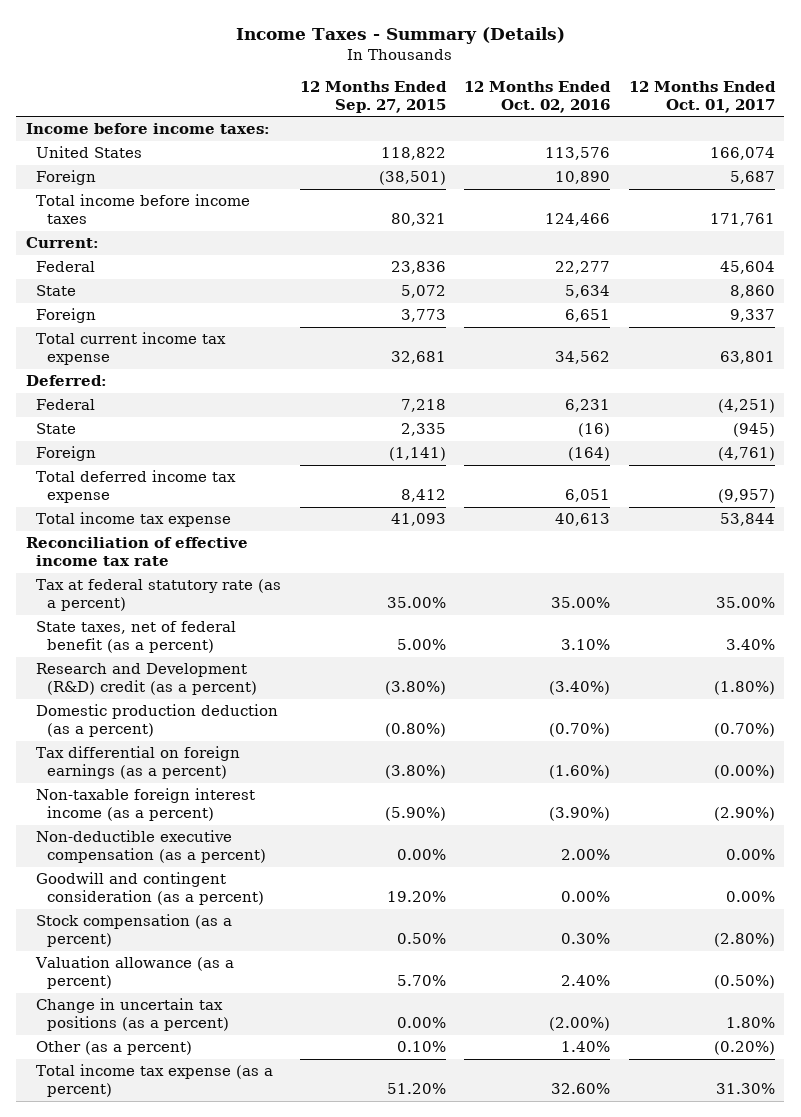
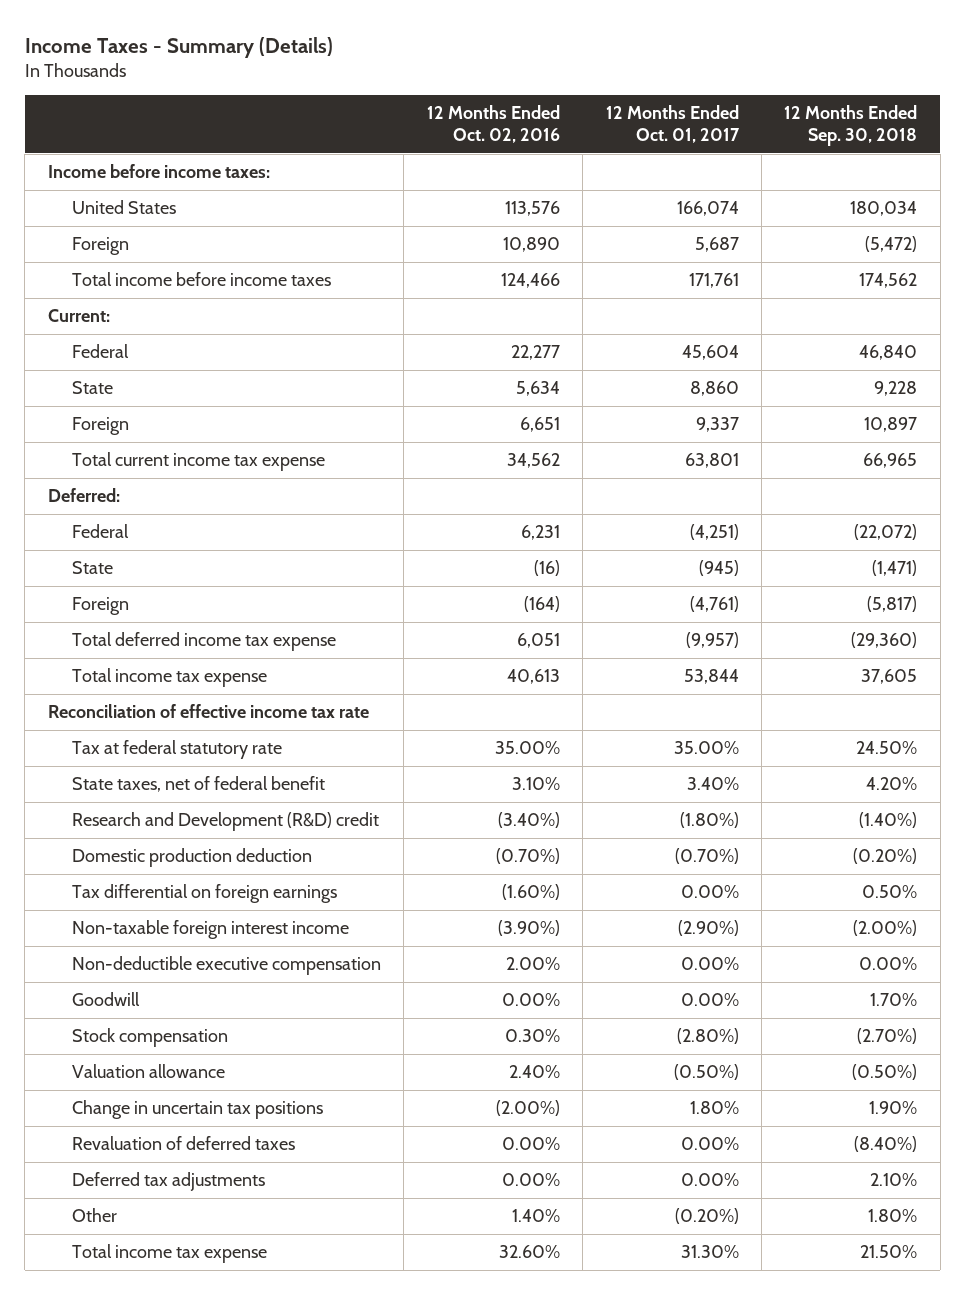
- | 12 Months Ended Sep. 27, 2015 | 12 Months Ended Oct. 02, 2016 | 12 Months Ended Oct. 01, 2017
+ | 12 Months Ended Oct. 02, 2016 | 12 Months Ended Oct. 01, 2017 | 12 Months Ended Sep. 30, 2018
- Tax at federal statutory rate (as a percent) | 35.00% | 35.00% | 35.00%
- State taxes, net of federal benefit (as a percent) | 5.00% | 3.10% | 3.40%
- Research and Development (R&D) credit (as a percent) | (3.80%) | (3.40%) | (1.80%)
- Domestic production deduction (as a percent) | (0.80%) | (0.70%) | (0.70%)
- Tax differential on foreign earnings (as a percent) | (3.80%) | (1.60%) | (0.00%)
- Non-taxable foreign interest income (as a percent) | (5.90%) | (3.90%) | (2.90%)
- Non-deductible executive compensation (as a percent) | 0.00% | 2.00% | 0.00%
- Goodwill and contingent consideration (as a percent) | 19.20% | 0.00% | 0.00%
- Stock compensation (as a percent) | 0.50% | 0.30% | (2.80%)
- Valuation allowance (as a percent) | 5.70% | 2.40% | (0.50%)
- Change in uncertain tax positions (as a percent) | 0.00% | (2.00%) | 1.80%
- Other (as a percent) | 0.10% | 1.40% | (0.20%)
- Total income tax expense (as a percent) | 51.20% | 32.60% | 31.30%
+ Tax at federal statutory rate | 35.00% | 35.00% | 24.50%
+ State taxes, net of federal benefit | 3.10% | 3.40% | 4.20%
+ Research and Development (R&D) credit | (3.40%) | (1.80%) | (1.40%)
+ Domestic production deduction | (0.70%) | (0.70%) | (0.20%)
+ Tax differential on foreign earnings | (1.60%) | 0.00% | 0.50%
+ Non-taxable foreign interest income | (3.90%) | (2.90%) | (2.00%)
+ Non-deductible executive compensation | 2.00% | 0.00% | 0.00%
+ Goodwill | 0.00% | 0.00% | 1.70%
+ Stock compensation | 0.30% | (2.80%) | (2.70%)
+ Valuation allowance | 2.40% | (0.50%) | (0.50%)
+ Change in uncertain tax positions | (2.00%) | 1.80% | 1.90%
+ Revaluation of deferred taxes | 0.00% | 0.00% | (8.40%)
+ Deferred tax adjustments | 0.00% | 0.00% | 2.10%
+ Other | 1.40% | (0.20%) | 1.80%
+ Total income tax expense | 32.60% | 31.30% | 21.50%

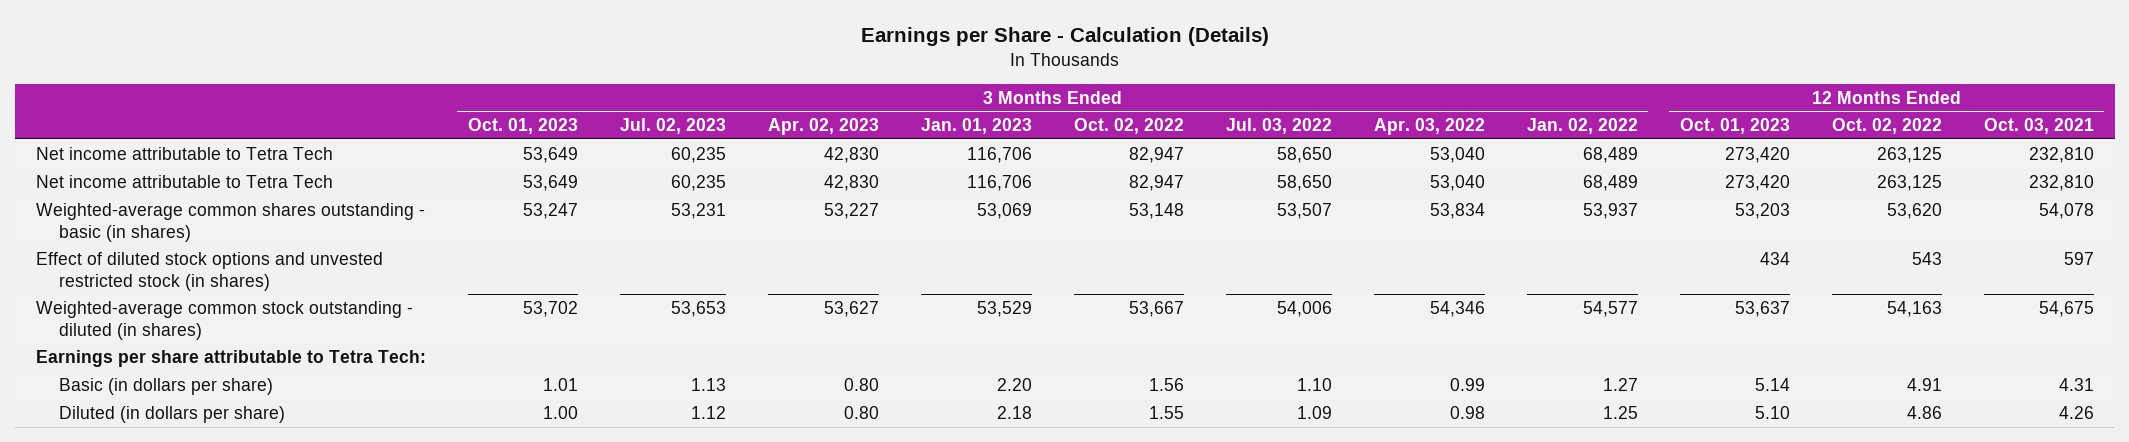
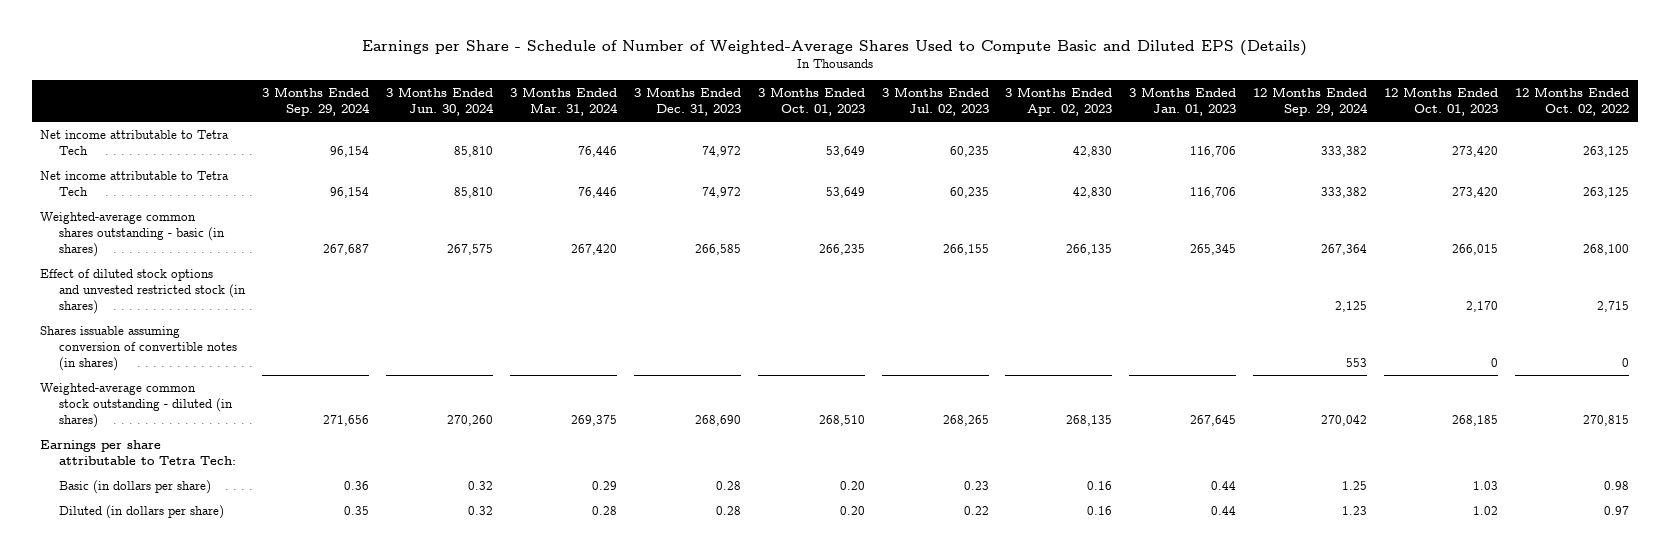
- Earnings per Share - Calculation (Details)
+ Earnings per Share - Schedule of Number of Weighted-Average Shares Used to Compute Basic and Diluted EPS (Details)
- | 3 Months Ended Oct. 01, 2023 | 3 Months Ended Jul. 02, 2023 | 3 Months Ended Apr. 02, 2023 | 3 Months Ended Jan. 01, 2023 | 3 Months Ended Oct. 02, 2022 | 3 Months Ended Jul. 03, 2022 | 3 Months Ended Apr. 03, 2022 | 3 Months Ended Jan. 02, 2022 | 12 Months Ended Oct. 01, 2023 | 12 Months Ended Oct. 02, 2022 | 12 Months Ended Oct. 03, 2021
+ | 3 Months Ended Sep. 29, 2024 | 3 Months Ended Jun. 30, 2024 | 3 Months Ended Mar. 31, 2024 | 3 Months Ended Dec. 31, 2023 | 3 Months Ended Oct. 01, 2023 | 3 Months Ended Jul. 02, 2023 | 3 Months Ended Apr. 02, 2023 | 3 Months Ended Jan. 01, 2023 | 12 Months Ended Sep. 29, 2024 | 12 Months Ended Oct. 01, 2023 | 12 Months Ended Oct. 02, 2022
- Weighted-average common shares outstanding - basic (in shares) | 53,247 | 53,231 | 53,227 | 53,069 | 53,148 | 53,507 | 53,834 | 53,937 | 53,203 | 53,620 | 54,078
- Effect of diluted stock options and unvested restricted stock (in shares) | | | | | | | | | 434 | 543 | 597
- Weighted-average common stock outstanding - diluted (in shares) | 53,702 | 53,653 | 53,627 | 53,529 | 53,667 | 54,006 | 54,346 | 54,577 | 53,637 | 54,163 | 54,675
+ Weighted-average common shares outstanding - basic (in shares) | 267,687 | 267,575 | 267,420 | 266,585 | 266,235 | 266,155 | 266,135 | 265,345 | 267,364 | 266,015 | 268,100
+ Effect of diluted stock options and unvested restricted stock (in shares) | | | | | | | | | 2,125 | 2,170 | 2,715
+ Shares issuable assuming conversion of convertible notes (in shares) | | | | | | | | | 553 | 0 | 0
+ Weighted-average common stock outstanding - diluted (in shares) | 271,656 | 270,260 | 269,375 | 268,690 | 268,510 | 268,265 | 268,135 | 267,645 | 270,042 | 268,185 | 270,815
- Basic (in dollars per share) | 1.01 | 1.13 | 0.80 | 2.20 | 1.56 | 1.10 | 0.99 | 1.27 | 5.14 | 4.91 | 4.31
- Diluted (in dollars per share) | 1.00 | 1.12 | 0.80 | 2.18 | 1.55 | 1.09 | 0.98 | 1.25 | 5.10 | 4.86 | 4.26
+ Basic (in dollars per share) | 0.36 | 0.32 | 0.29 | 0.28 | 0.20 | 0.23 | 0.16 | 0.44 | 1.25 | 1.03 | 0.98
+ Diluted (in dollars per share) | 0.35 | 0.32 | 0.28 | 0.28 | 0.20 | 0.22 | 0.16 | 0.44 | 1.23 | 1.02 | 0.97

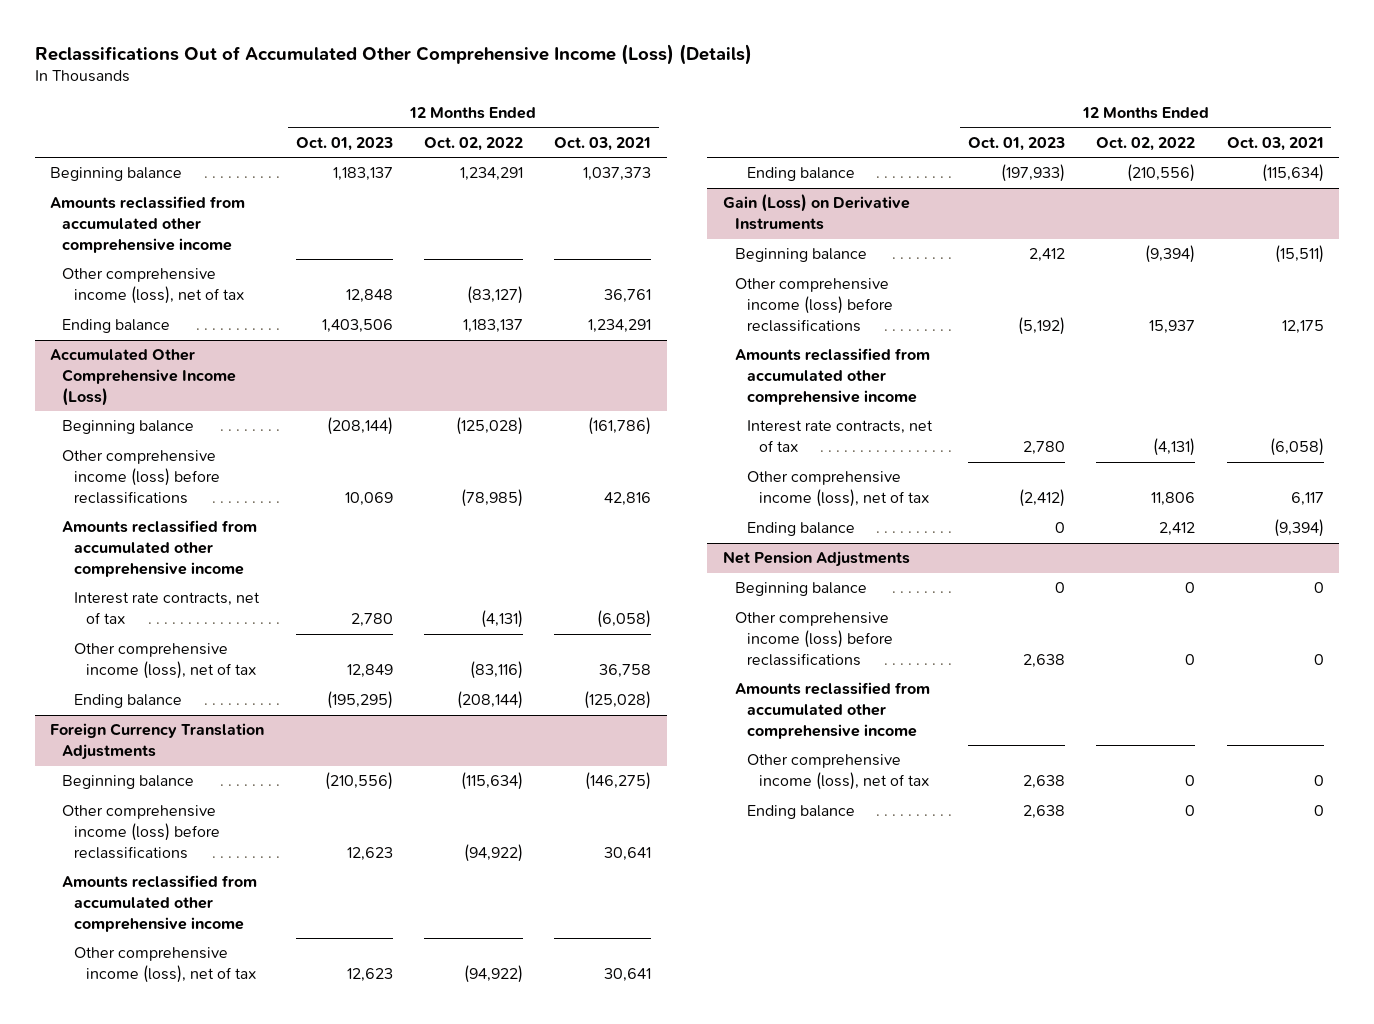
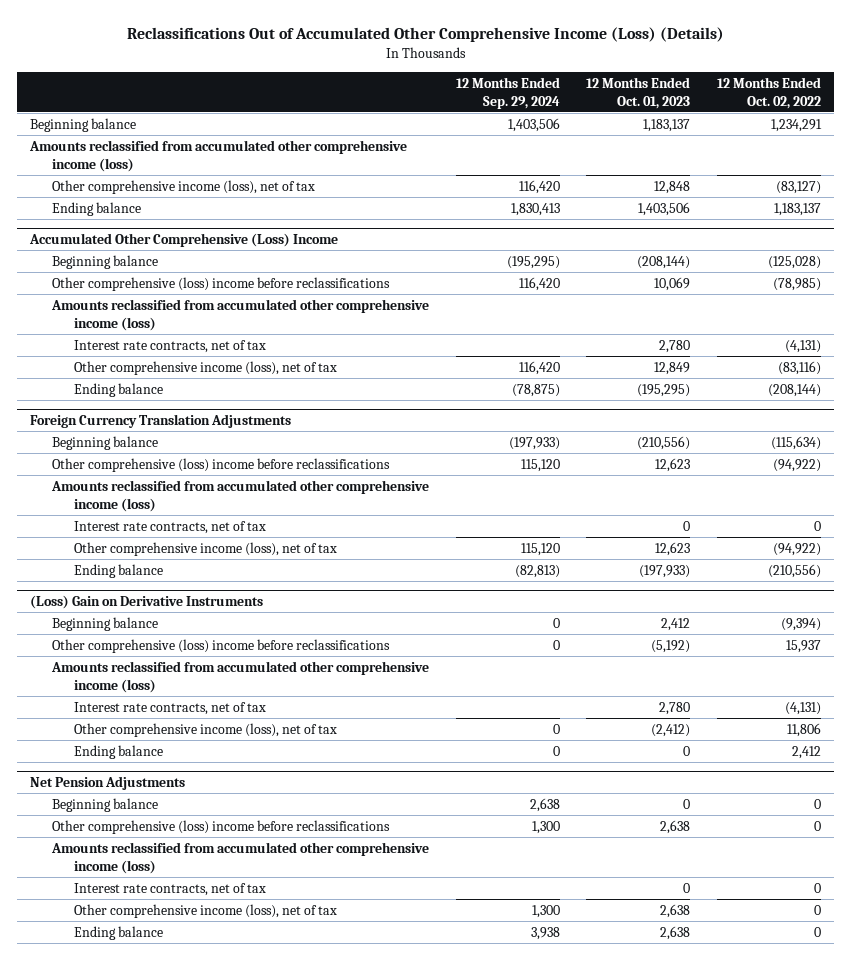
- | 12 Months Ended Oct. 01, 2023 | 12 Months Ended Oct. 02, 2022 | 12 Months Ended Oct. 03, 2021
+ | 12 Months Ended Sep. 29, 2024 | 12 Months Ended Oct. 01, 2023 | 12 Months Ended Oct. 02, 2022
- Amounts reclassified from accumulated other comprehensive income
+ Amounts reclassified from accumulated other comprehensive income (loss)
- Accumulated Other Comprehensive Income (Loss)
+ Accumulated Other Comprehensive (Loss) Income
- Other comprehensive income (loss) before reclassifications | 10,069 | (78,985) | 42,816
- Amounts reclassified from accumulated other comprehensive income
+ Other comprehensive (loss) income before reclassifications | 116,420 | 10,069 | (78,985)
+ Amounts reclassified from accumulated other comprehensive income (loss)
@ Foreign Currency Translation Adjustments
- Other comprehensive income (loss) before reclassifications | 12,623 | (94,922) | 30,641
- Amounts reclassified from accumulated other comprehensive income
+ Other comprehensive (loss) income before reclassifications | 115,120 | 12,623 | (94,922)
+ Amounts reclassified from accumulated other comprehensive income (loss)
+ Interest rate contracts, net of tax | | 0 | 0
- Gain (Loss) on Derivative Instruments
+ (Loss) Gain on Derivative Instruments
- Other comprehensive income (loss) before reclassifications | (5,192) | 15,937 | 12,175
- Amounts reclassified from accumulated other comprehensive income
+ Other comprehensive (loss) income before reclassifications | 0 | (5,192) | 15,937
+ Amounts reclassified from accumulated other comprehensive income (loss)
@ Net Pension Adjustments
- Other comprehensive income (loss) before reclassifications | 2,638 | 0 | 0
- Amounts reclassified from accumulated other comprehensive income
+ Other comprehensive (loss) income before reclassifications | 1,300 | 2,638 | 0
+ Amounts reclassified from accumulated other comprehensive income (loss)
+ Interest rate contracts, net of tax | | 0 | 0

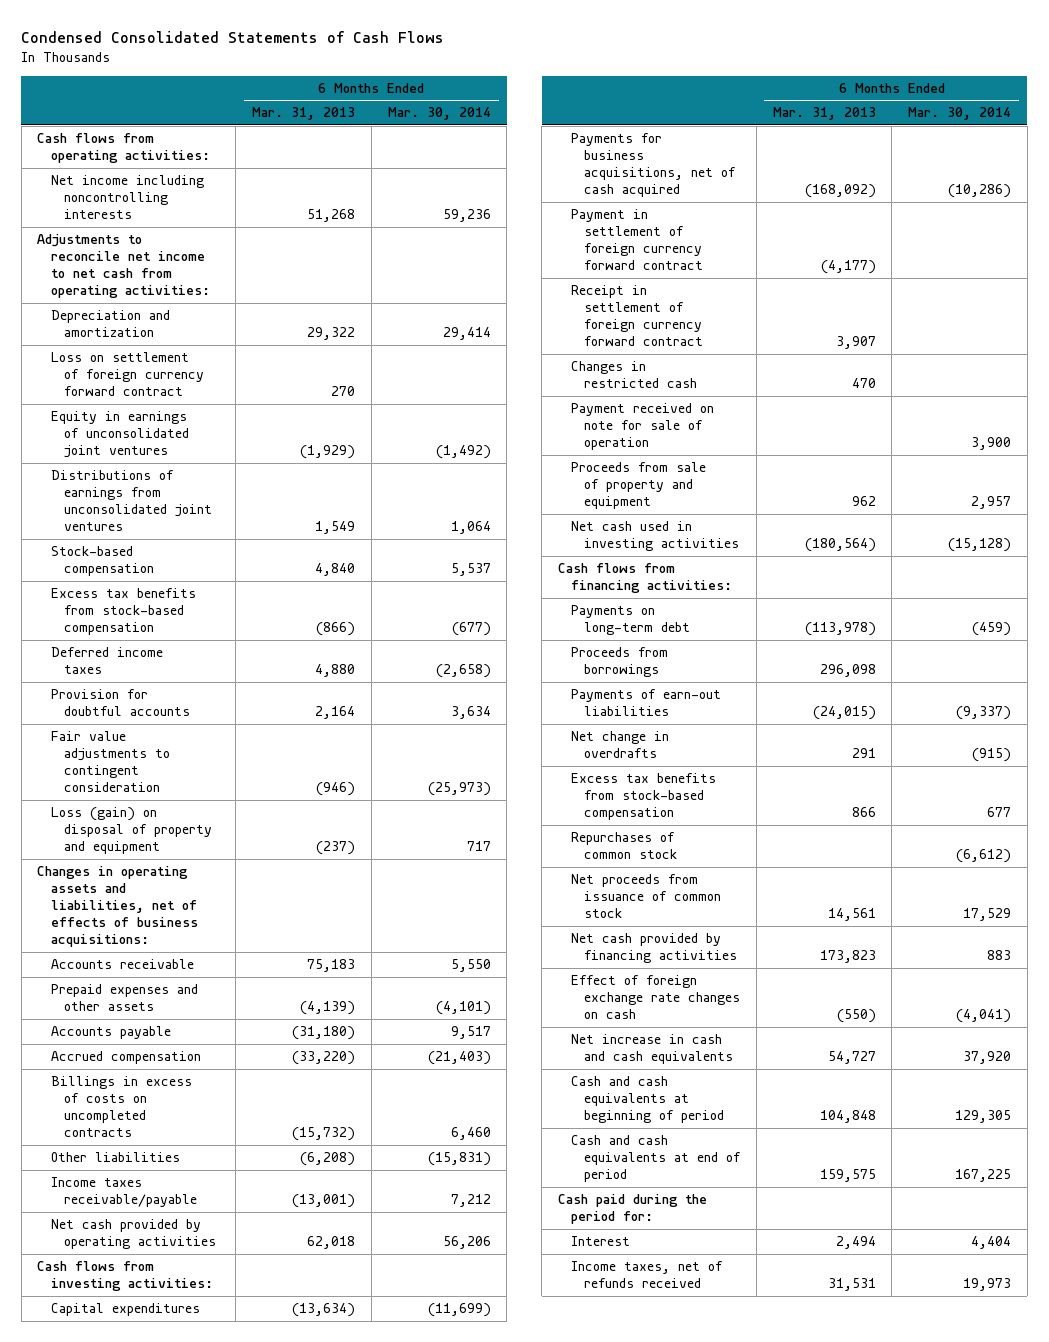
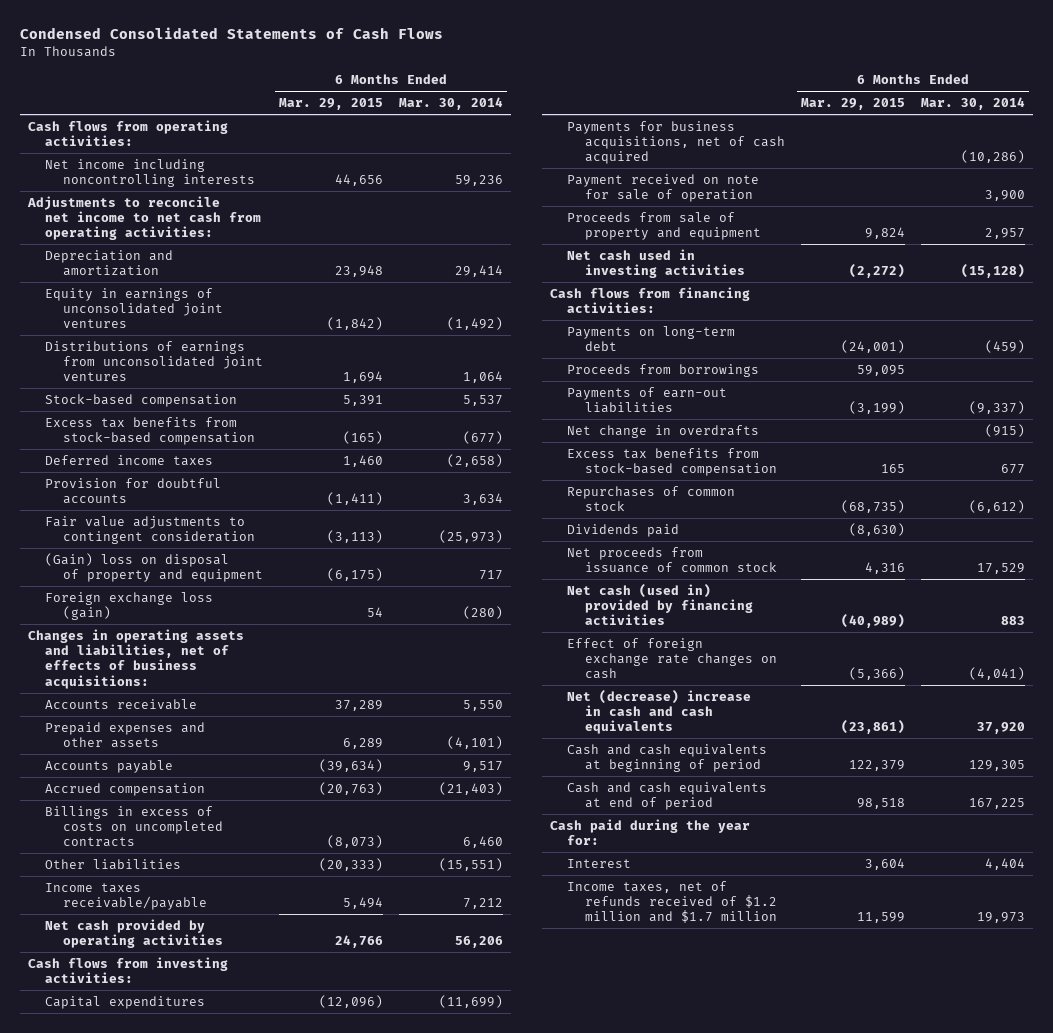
- | 6 Months Ended Mar. 31, 2013 | 6 Months Ended Mar. 30, 2014
+ | 6 Months Ended Mar. 29, 2015 | 6 Months Ended Mar. 30, 2014
- Loss on settlement of foreign currency forward contract | 270 |
- Loss (gain) on disposal of property and equipment | (237) | 717
+ (Gain) loss on disposal of property and equipment | (6,175) | 717
+ Foreign exchange loss (gain) | 54 | (280)
- Other liabilities | (6,208) | (15,831)
+ Other liabilities | (20,333) | (15,551)
- Payment in settlement of foreign currency forward contract | (4,177) |
- Receipt in settlement of foreign currency forward contract | 3,907 |
- Changes in restricted cash | 470 |
+ Dividends paid | (8,630) |
- Net cash provided by financing activities | 173,823 | 883
+ Net cash (used in) provided by financing activities | (40,989) | 883
- Net increase in cash and cash equivalents | 54,727 | 37,920
+ Net (decrease) increase in cash and cash equivalents | (23,861) | 37,920
- Cash paid during the period for:
+ Cash paid during the year for:
- Income taxes, net of refunds received | 31,531 | 19,973
+ Income taxes, net of refunds received of $1.2 million and $1.7 million | 11,599 | 19,973

